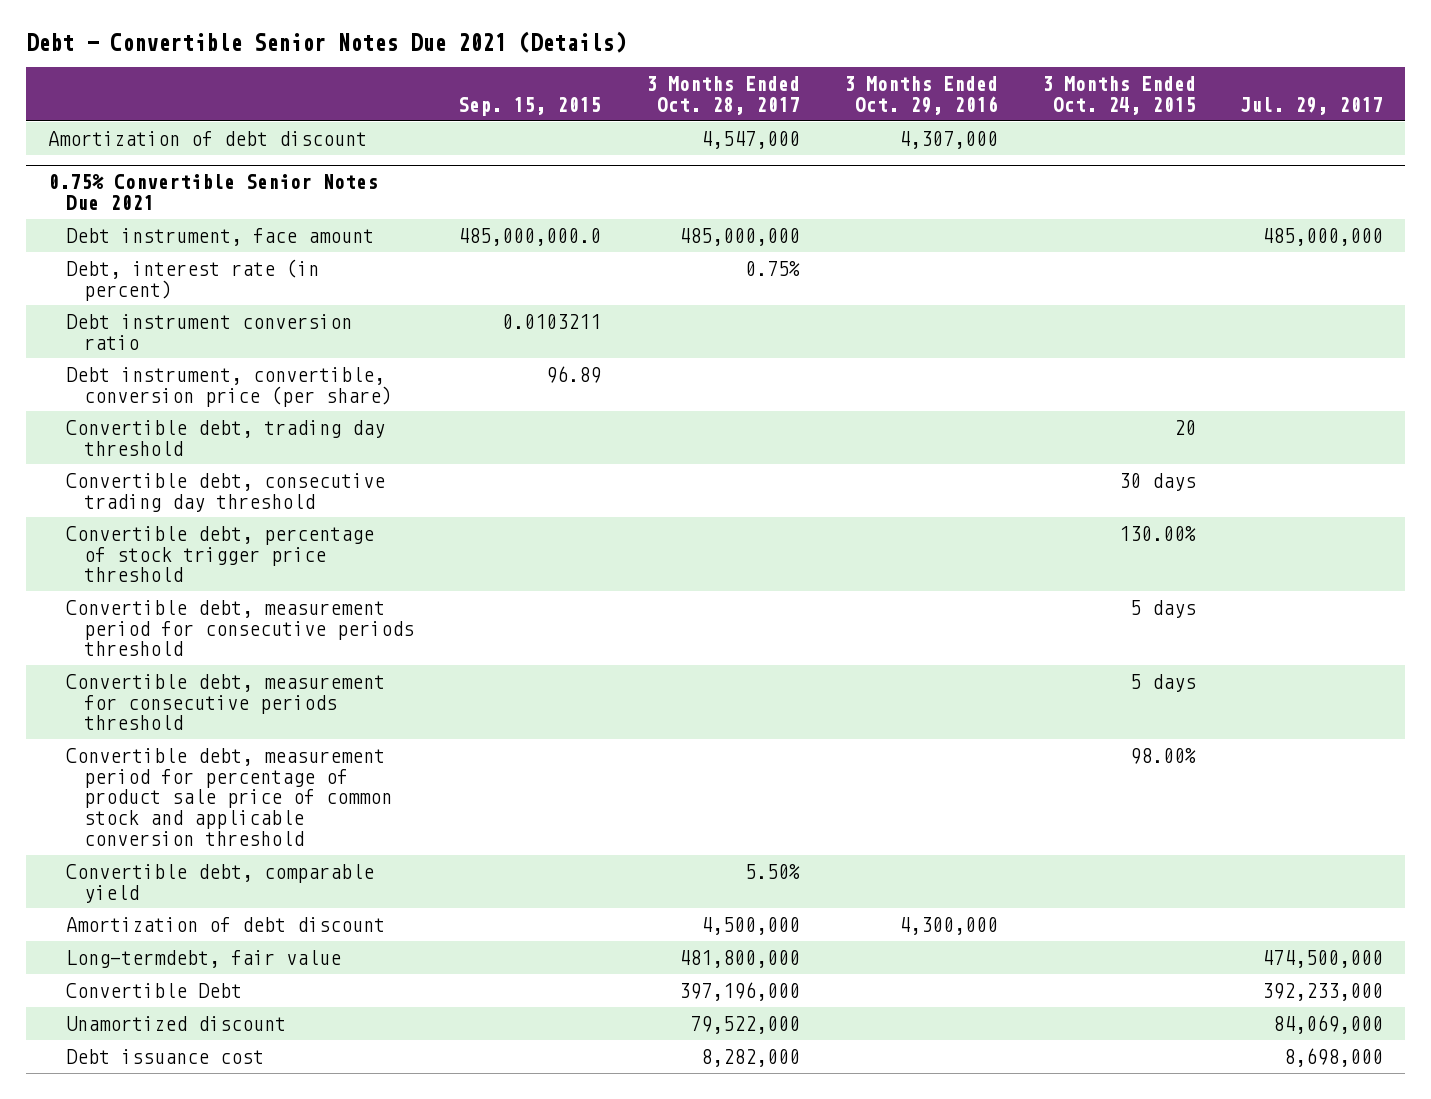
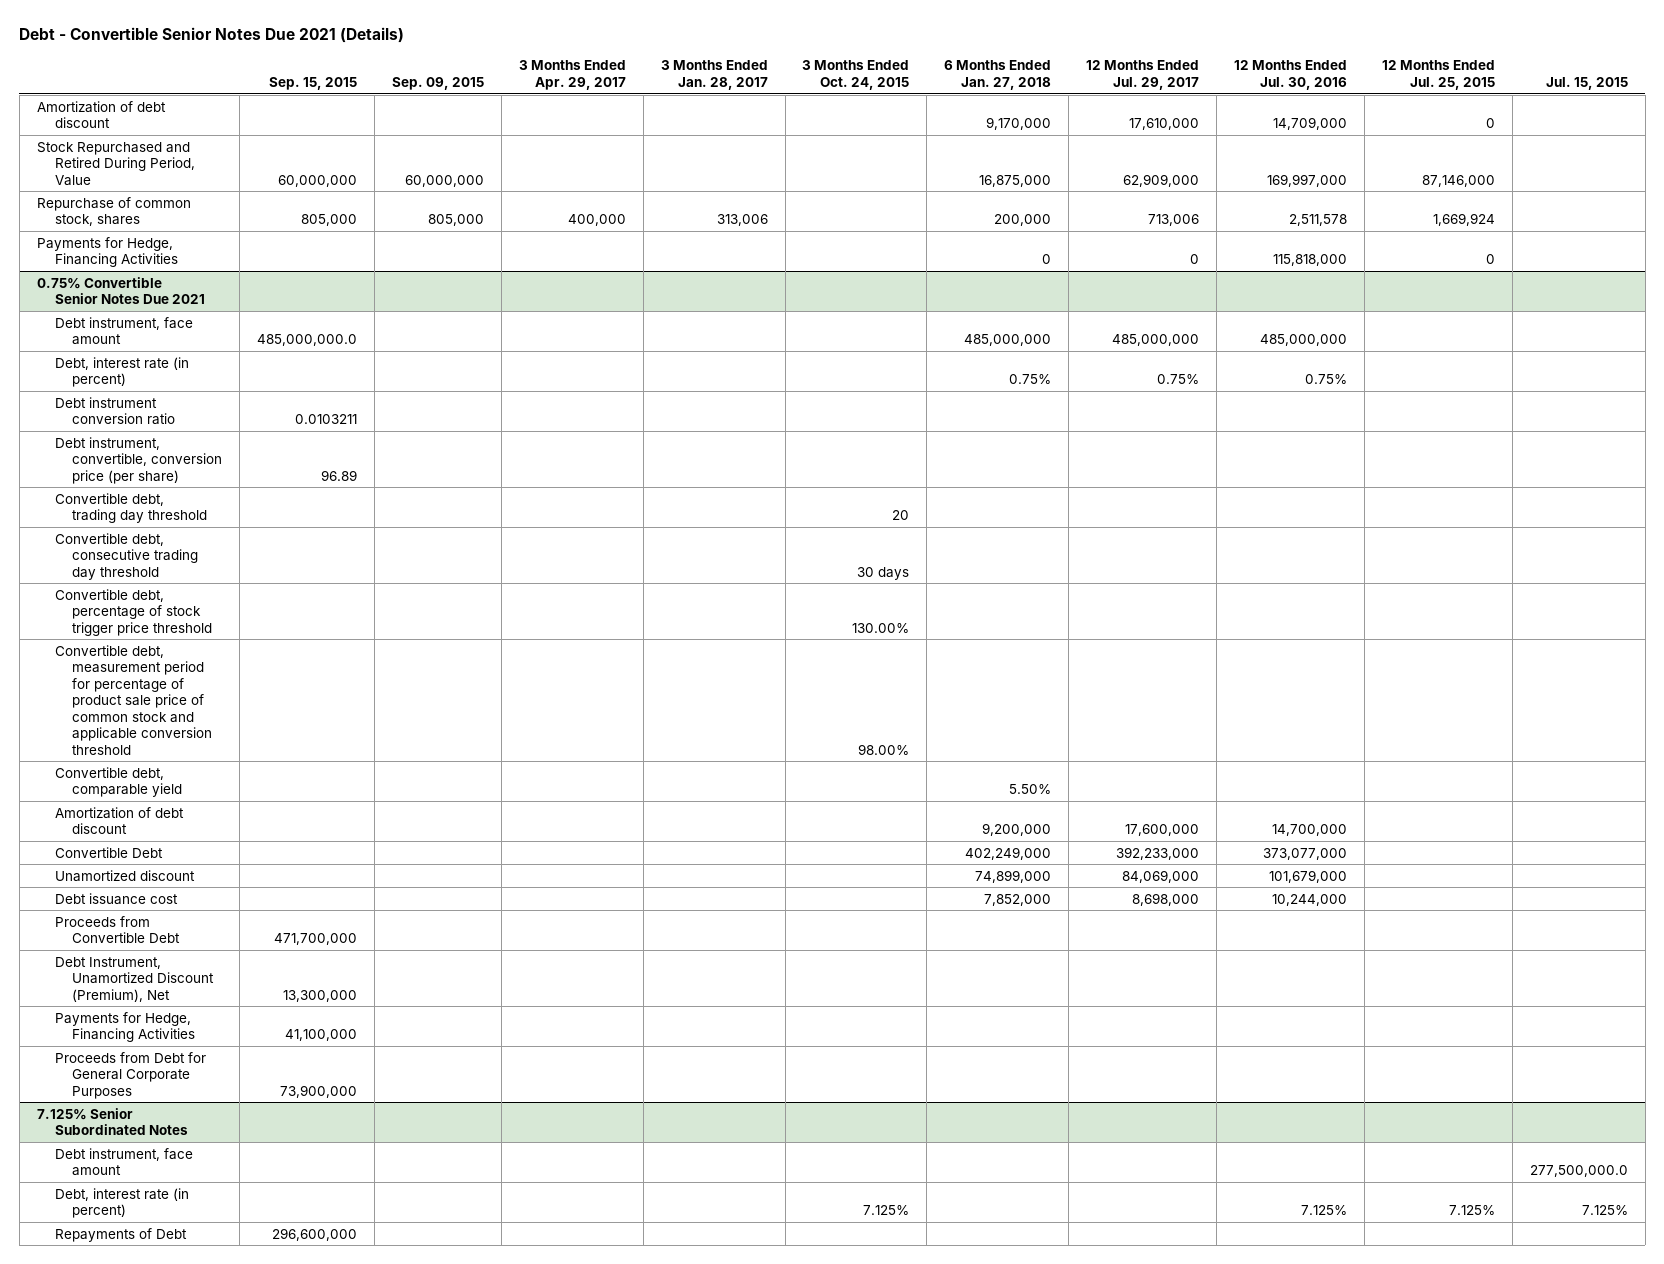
- | Sep. 15, 2015 | 3 Months Ended Oct. 28, 2017 | 3 Months Ended Oct. 29, 2016 | 3 Months Ended Oct. 24, 2015 | Jul. 29, 2017
+ | Sep. 15, 2015 | Sep. 09, 2015 | 3 Months Ended Apr. 29, 2017 | 3 Months Ended Jan. 28, 2017 | 3 Months Ended Oct. 24, 2015 | 6 Months Ended Jan. 27, 2018 | 12 Months Ended Jul. 29, 2017 | 12 Months Ended Jul. 30, 2016 | 12 Months Ended Jul. 25, 2015 | Jul. 15, 2015
+ Stock Repurchased and Retired During Period, Value | 60,000,000 | 60,000,000 | | | | 16,875,000 | 62,909,000 | 169,997,000 | 87,146,000 |
+ Repurchase of common stock, shares | 805,000 | 805,000 | 400,000 | 313,006 | | 200,000 | 713,006 | 2,511,578 | 1,669,924 |
+ Payments for Hedge, Financing Activities | | | | | | 0 | 0 | 115,818,000 | 0 |
@ 0.75% Convertible Senior Notes Due 2021
- Convertible debt, measurement period for consecutive periods threshold | | | | 5 days |
- Convertible debt, measurement for consecutive periods threshold | | | | 5 days |
- Long-termdebt, fair value | | 481,800,000 | | | 474,500,000
+ Proceeds from Convertible Debt | 471,700,000 | | | | | | | | |
+ Debt Instrument, Unamortized Discount (Premium), Net | 13,300,000 | | | | | | | | |
+ Payments for Hedge, Financing Activities | 41,100,000 | | | | | | | | |
+ Proceeds from Debt for General Corporate Purposes | 73,900,000 | | | | | | | | |
+ 7.125% Senior Subordinated Notes
+ Debt instrument, face amount | | | | | | | | | | 277,500,000.0
+ Debt, interest rate (in percent) | | | | | 7.125% | | | 7.125% | 7.125% | 7.125%
+ Repayments of Debt | 296,600,000 | | | | | | | | |

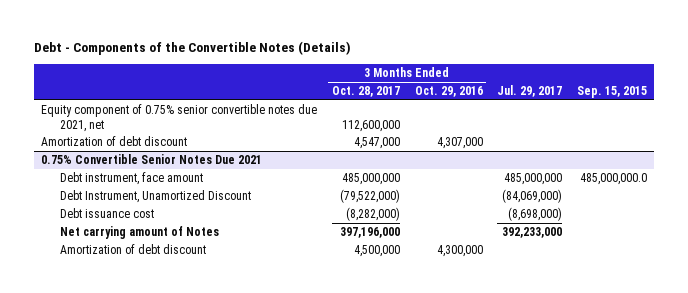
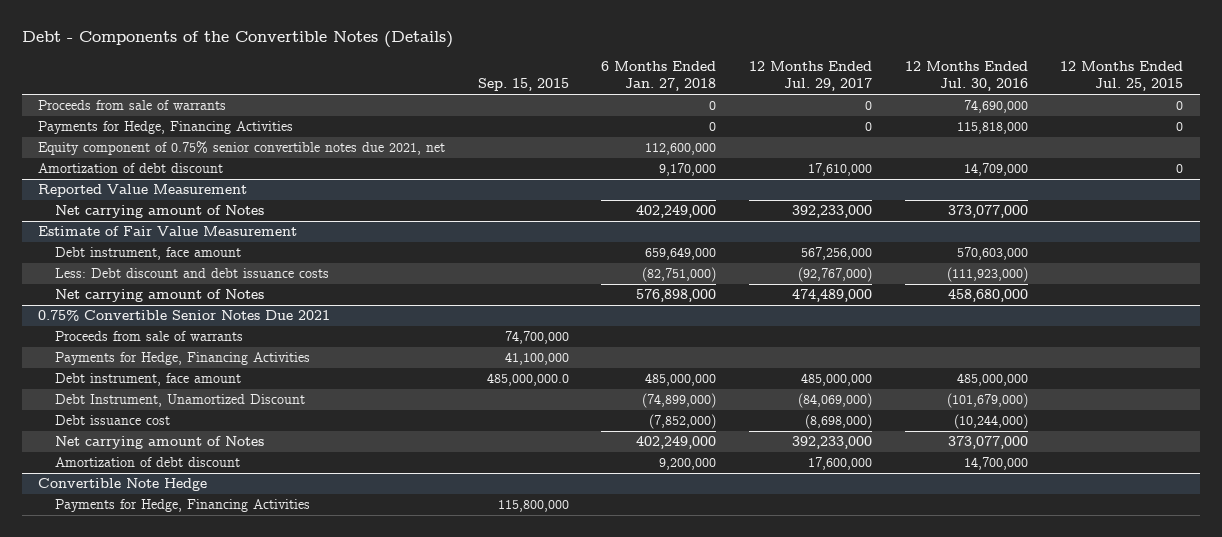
- | 3 Months Ended Oct. 28, 2017 | 3 Months Ended Oct. 29, 2016 | Jul. 29, 2017 | Sep. 15, 2015
+ | Sep. 15, 2015 | 6 Months Ended Jan. 27, 2018 | 12 Months Ended Jul. 29, 2017 | 12 Months Ended Jul. 30, 2016 | 12 Months Ended Jul. 25, 2015
+ Proceeds from sale of warrants | | 0 | 0 | 74,690,000 | 0
+ Payments for Hedge, Financing Activities | | 0 | 0 | 115,818,000 | 0
+ Reported Value Measurement
+ Net carrying amount of Notes | | 402,249,000 | 392,233,000 | 373,077,000 |
+ Estimate of Fair Value Measurement
+ Debt instrument, face amount | | 659,649,000 | 567,256,000 | 570,603,000 |
+ Less: Debt discount and debt issuance costs | | (82,751,000) | (92,767,000) | (111,923,000) |
+ Net carrying amount of Notes | | 576,898,000 | 474,489,000 | 458,680,000 |
@ 0.75% Convertible Senior Notes Due 2021
+ Proceeds from sale of warrants | 74,700,000 | | | |
+ Payments for Hedge, Financing Activities | 41,100,000 | | | |
+ Convertible Note Hedge
+ Payments for Hedge, Financing Activities | 115,800,000 | | | |

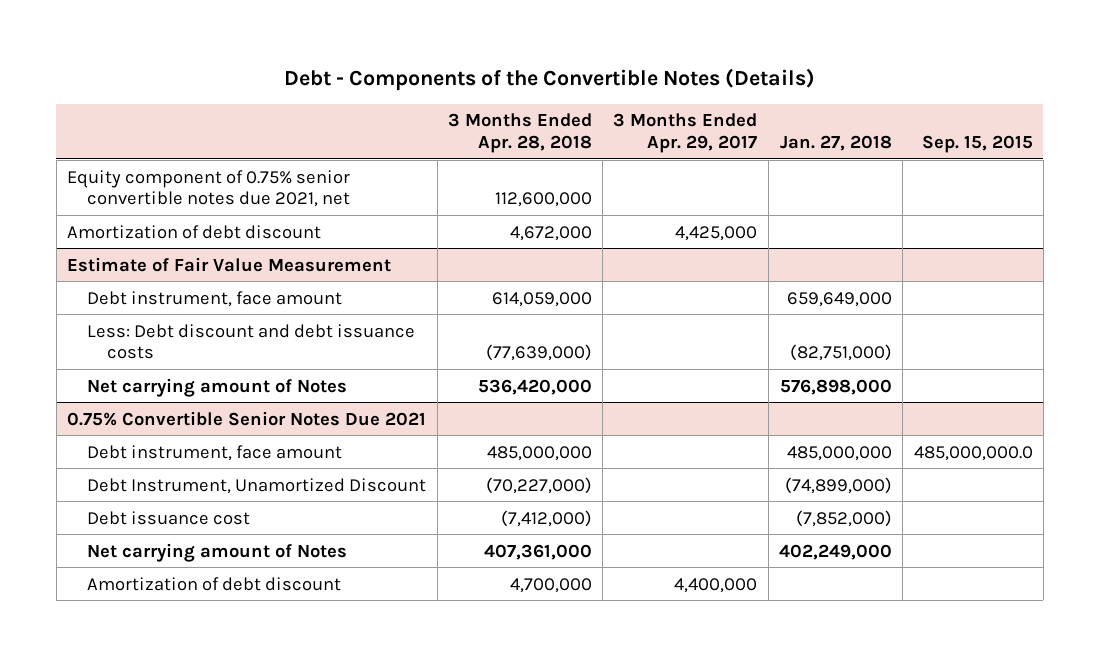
- | Sep. 15, 2015 | 6 Months Ended Jan. 27, 2018 | 12 Months Ended Jul. 29, 2017 | 12 Months Ended Jul. 30, 2016 | 12 Months Ended Jul. 25, 2015
+ | 3 Months Ended Apr. 28, 2018 | 3 Months Ended Apr. 29, 2017 | Jan. 27, 2018 | Sep. 15, 2015
- Proceeds from sale of warrants | | 0 | 0 | 74,690,000 | 0
- Payments for Hedge, Financing Activities | | 0 | 0 | 115,818,000 | 0
- Reported Value Measurement
- Net carrying amount of Notes | | 402,249,000 | 392,233,000 | 373,077,000 |
@ 0.75% Convertible Senior Notes Due 2021
- Proceeds from sale of warrants | 74,700,000 | | | |
- Payments for Hedge, Financing Activities | 41,100,000 | | | |
- Convertible Note Hedge
- Payments for Hedge, Financing Activities | 115,800,000 | | | |

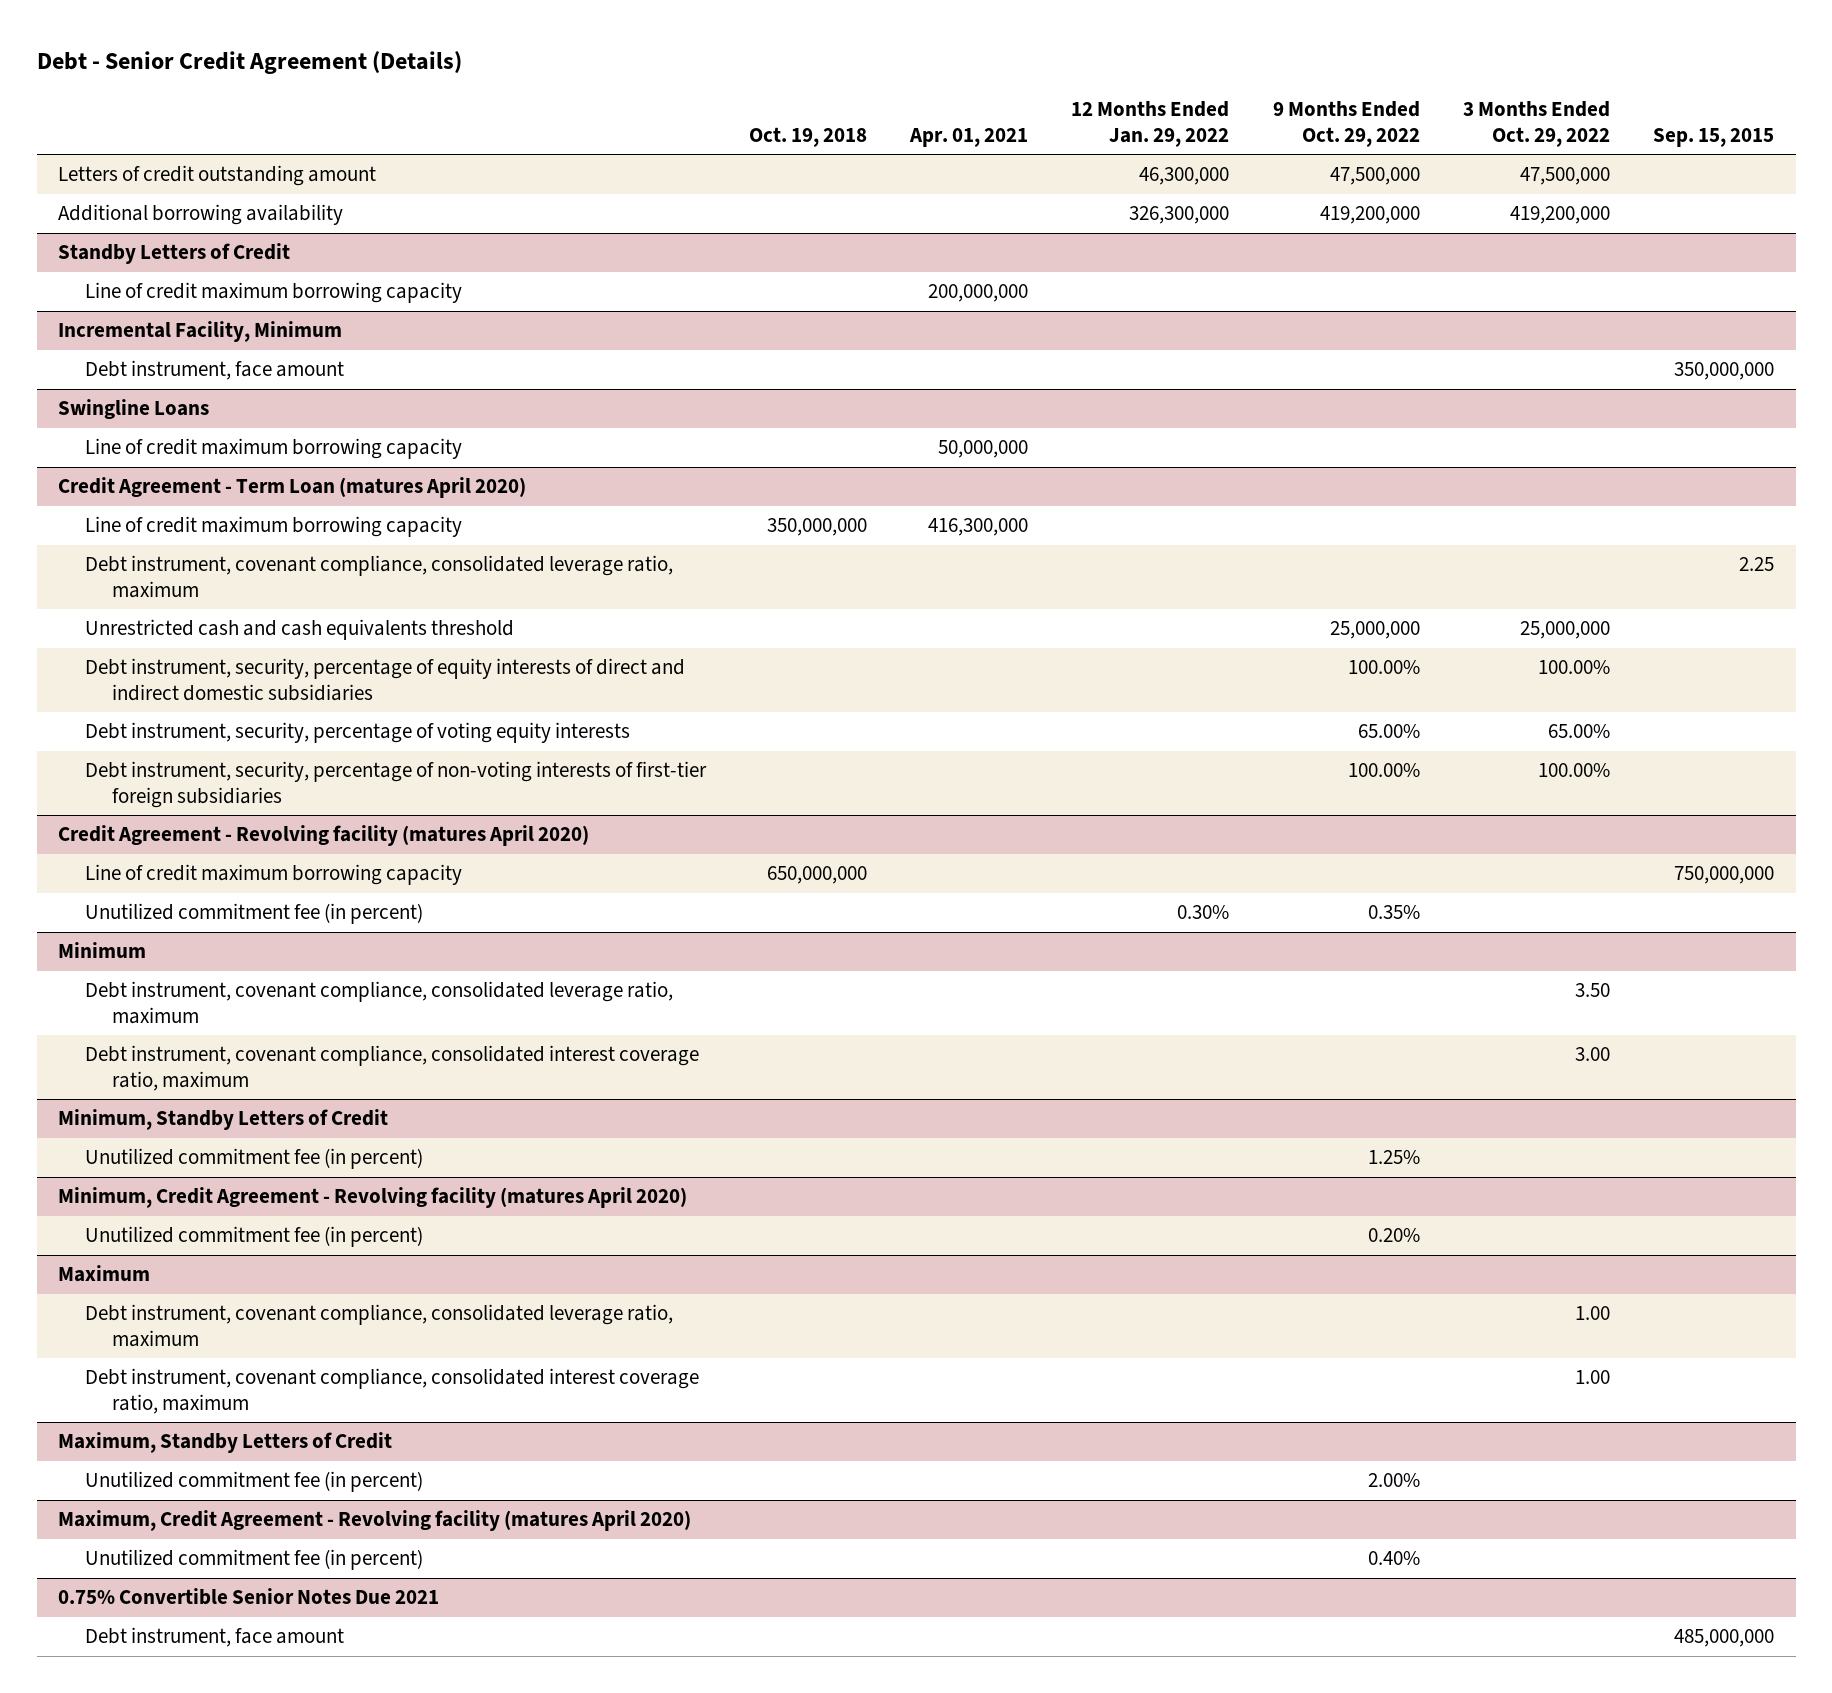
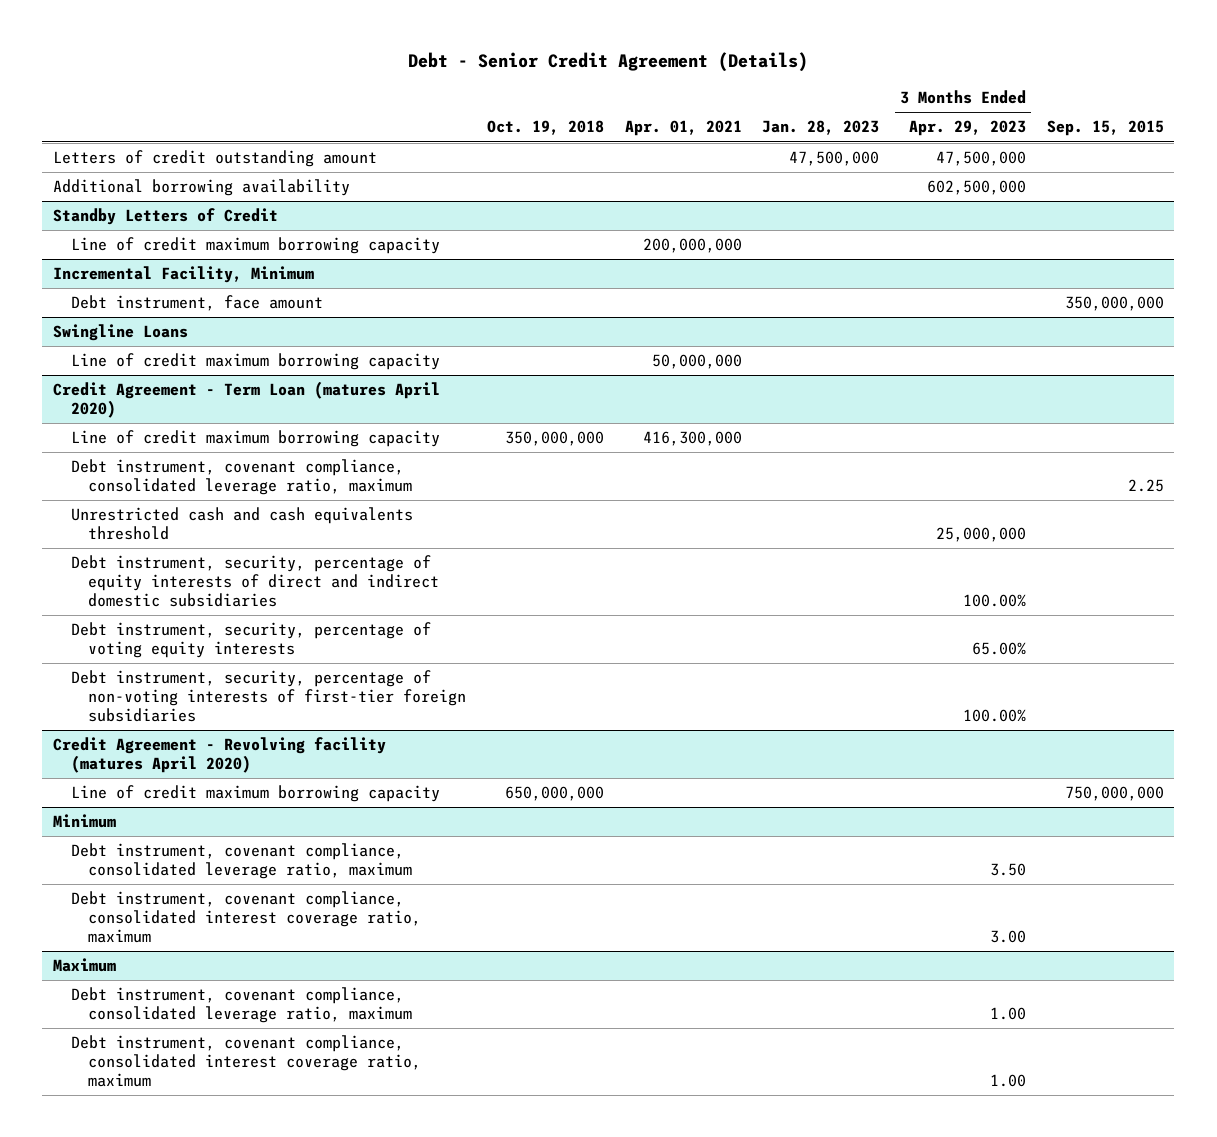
- | Oct. 19, 2018 | Apr. 01, 2021 | 12 Months Ended Jan. 29, 2022 | 9 Months Ended Oct. 29, 2022 | 3 Months Ended Oct. 29, 2022 | Sep. 15, 2015
+ | Oct. 19, 2018 | Apr. 01, 2021 | Jan. 28, 2023 | 3 Months Ended Apr. 29, 2023 | Sep. 15, 2015
@ Credit Agreement - Revolving facility (matures April 2020)
- Unutilized commitment fee (in percent) | | | 0.30% | 0.35% | |
- Minimum, Standby Letters of Credit
- Unutilized commitment fee (in percent) | | | | 1.25% | |
- Minimum, Credit Agreement - Revolving facility (matures April 2020)
- Unutilized commitment fee (in percent) | | | | 0.20% | |
- Maximum, Standby Letters of Credit
- Unutilized commitment fee (in percent) | | | | 2.00% | |
- Maximum, Credit Agreement - Revolving facility (matures April 2020)
- Unutilized commitment fee (in percent) | | | | 0.40% | |
- 0.75% Convertible Senior Notes Due 2021
- Debt instrument, face amount | | | | | | 485,000,000

